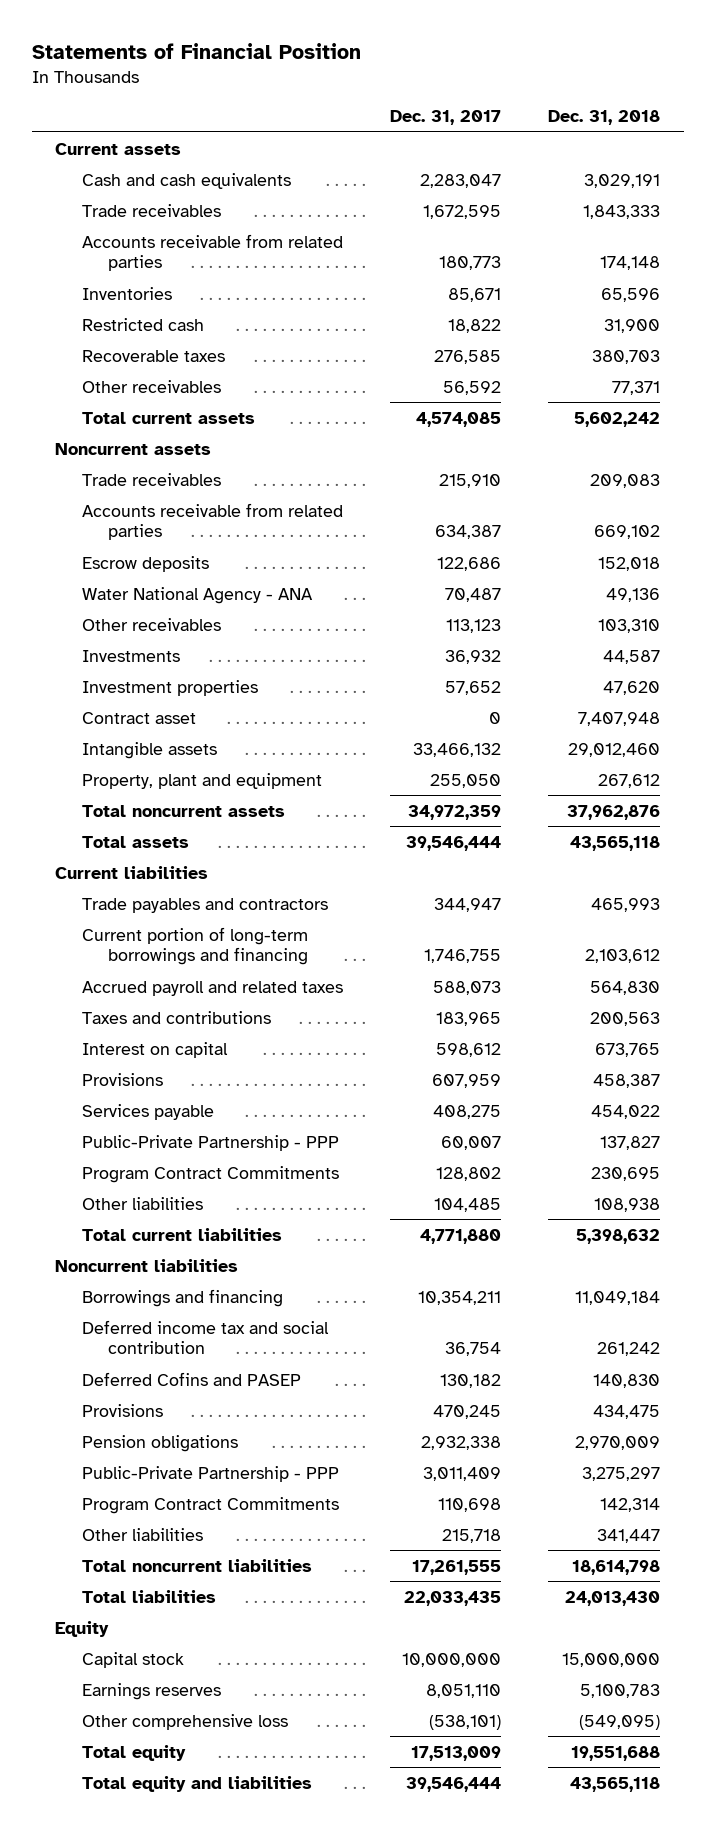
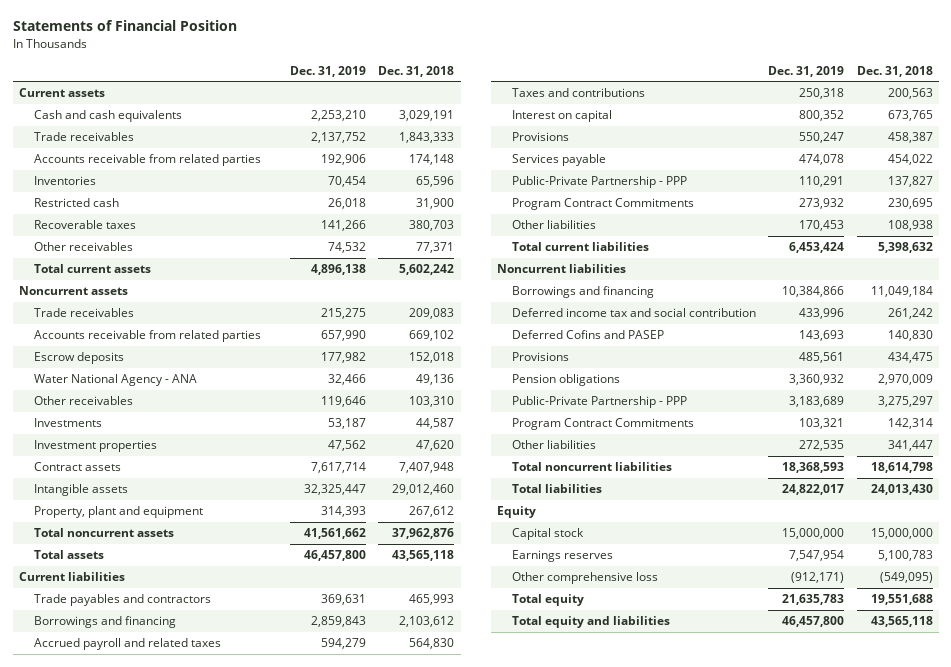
- | Dec. 31, 2017 | Dec. 31, 2018
+ | Dec. 31, 2019 | Dec. 31, 2018
- Contract asset | 0 | 7,407,948
+ Contract assets | 7,617,714 | 7,407,948
- Current portion of long-term borrowings and financing | 1,746,755 | 2,103,612
+ Borrowings and financing | 2,859,843 | 2,103,612

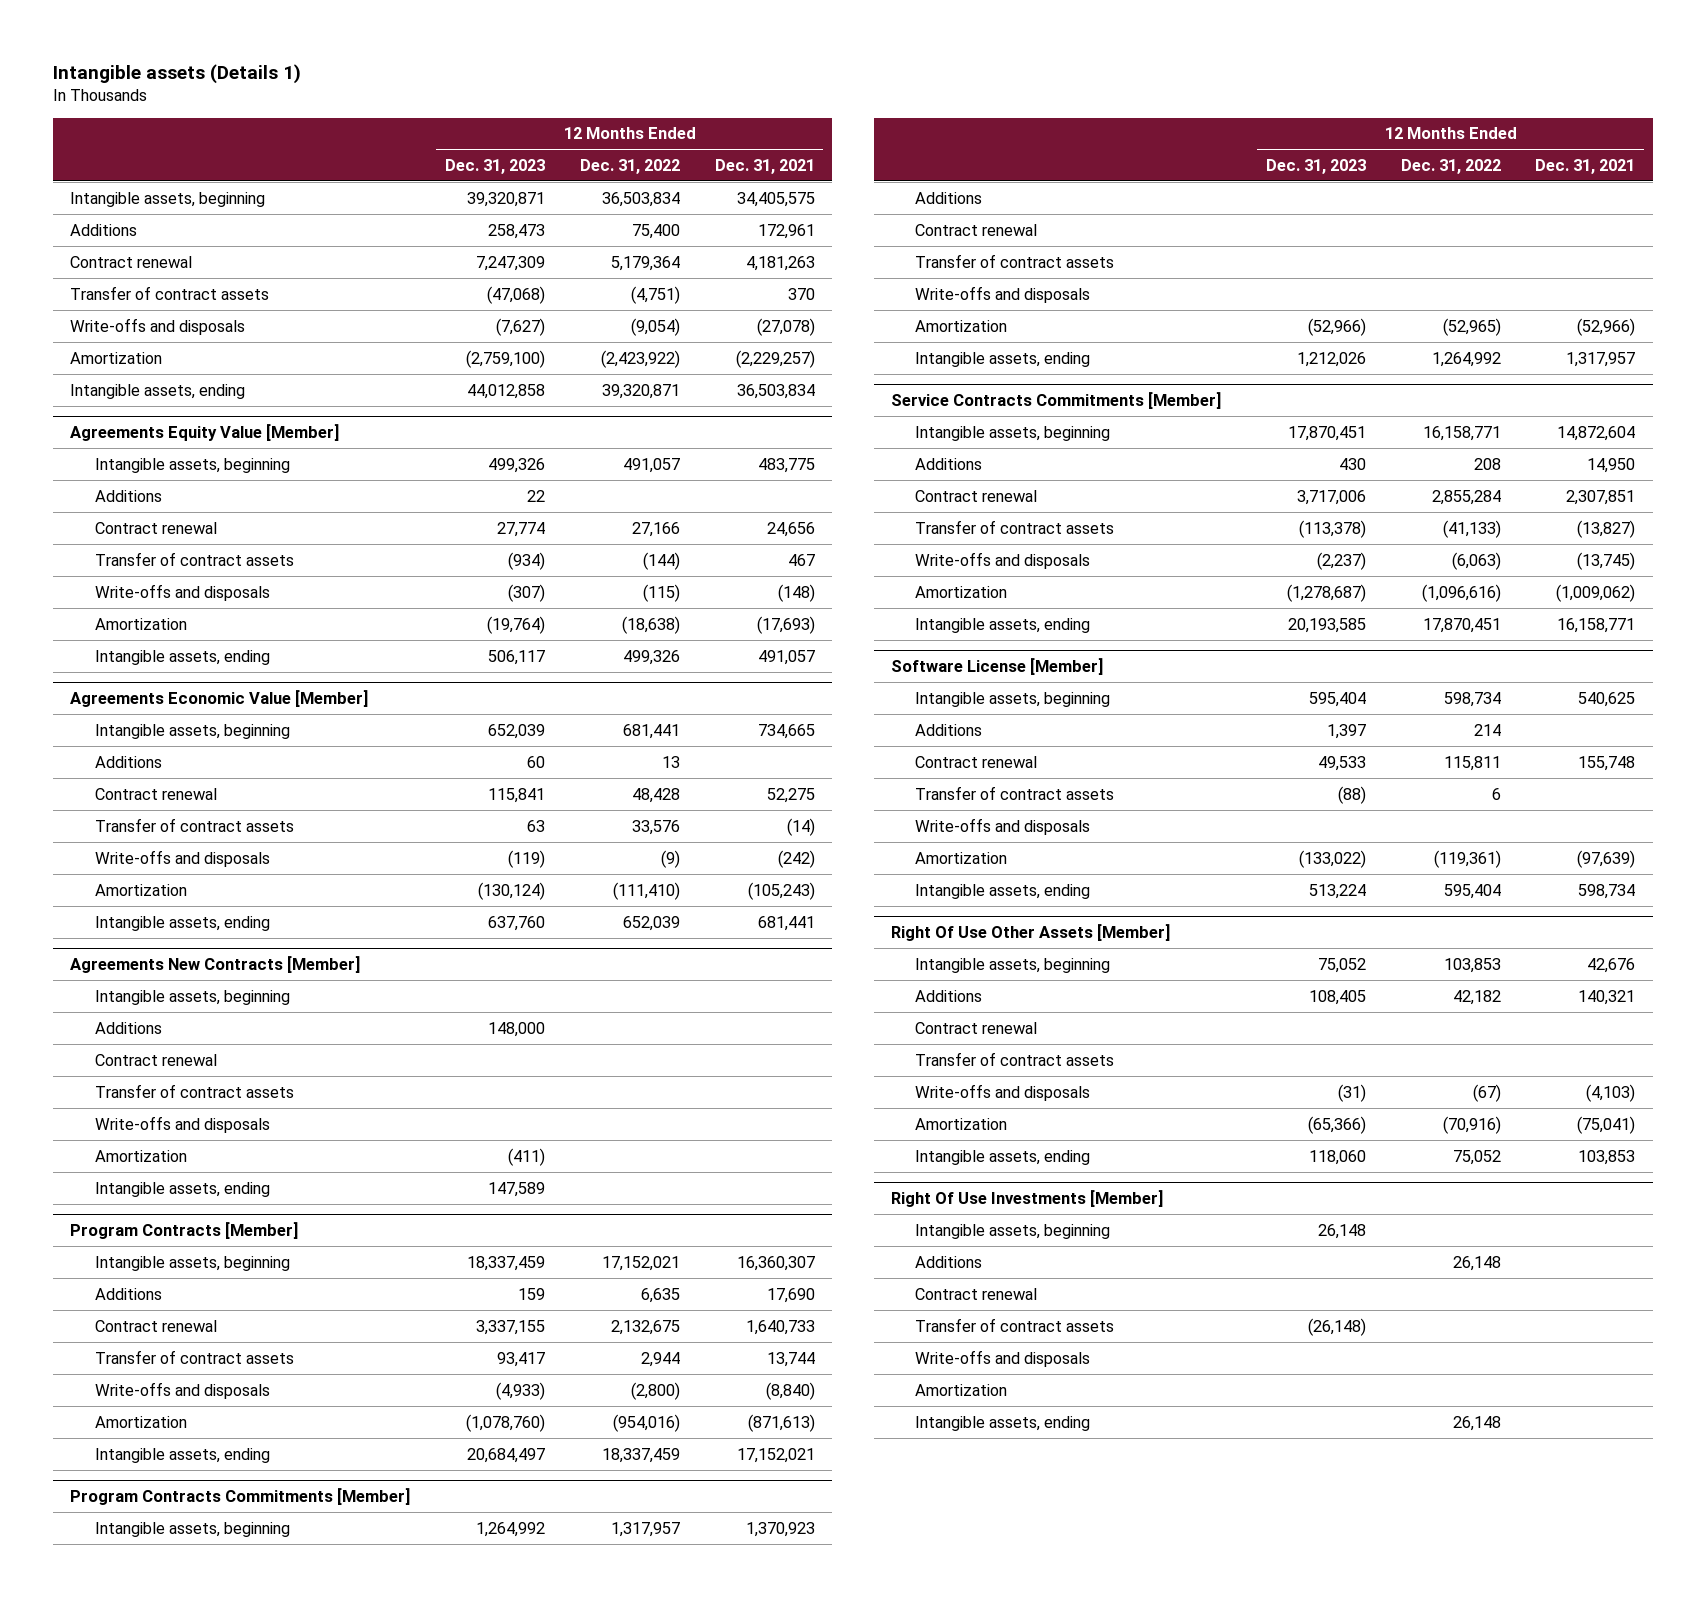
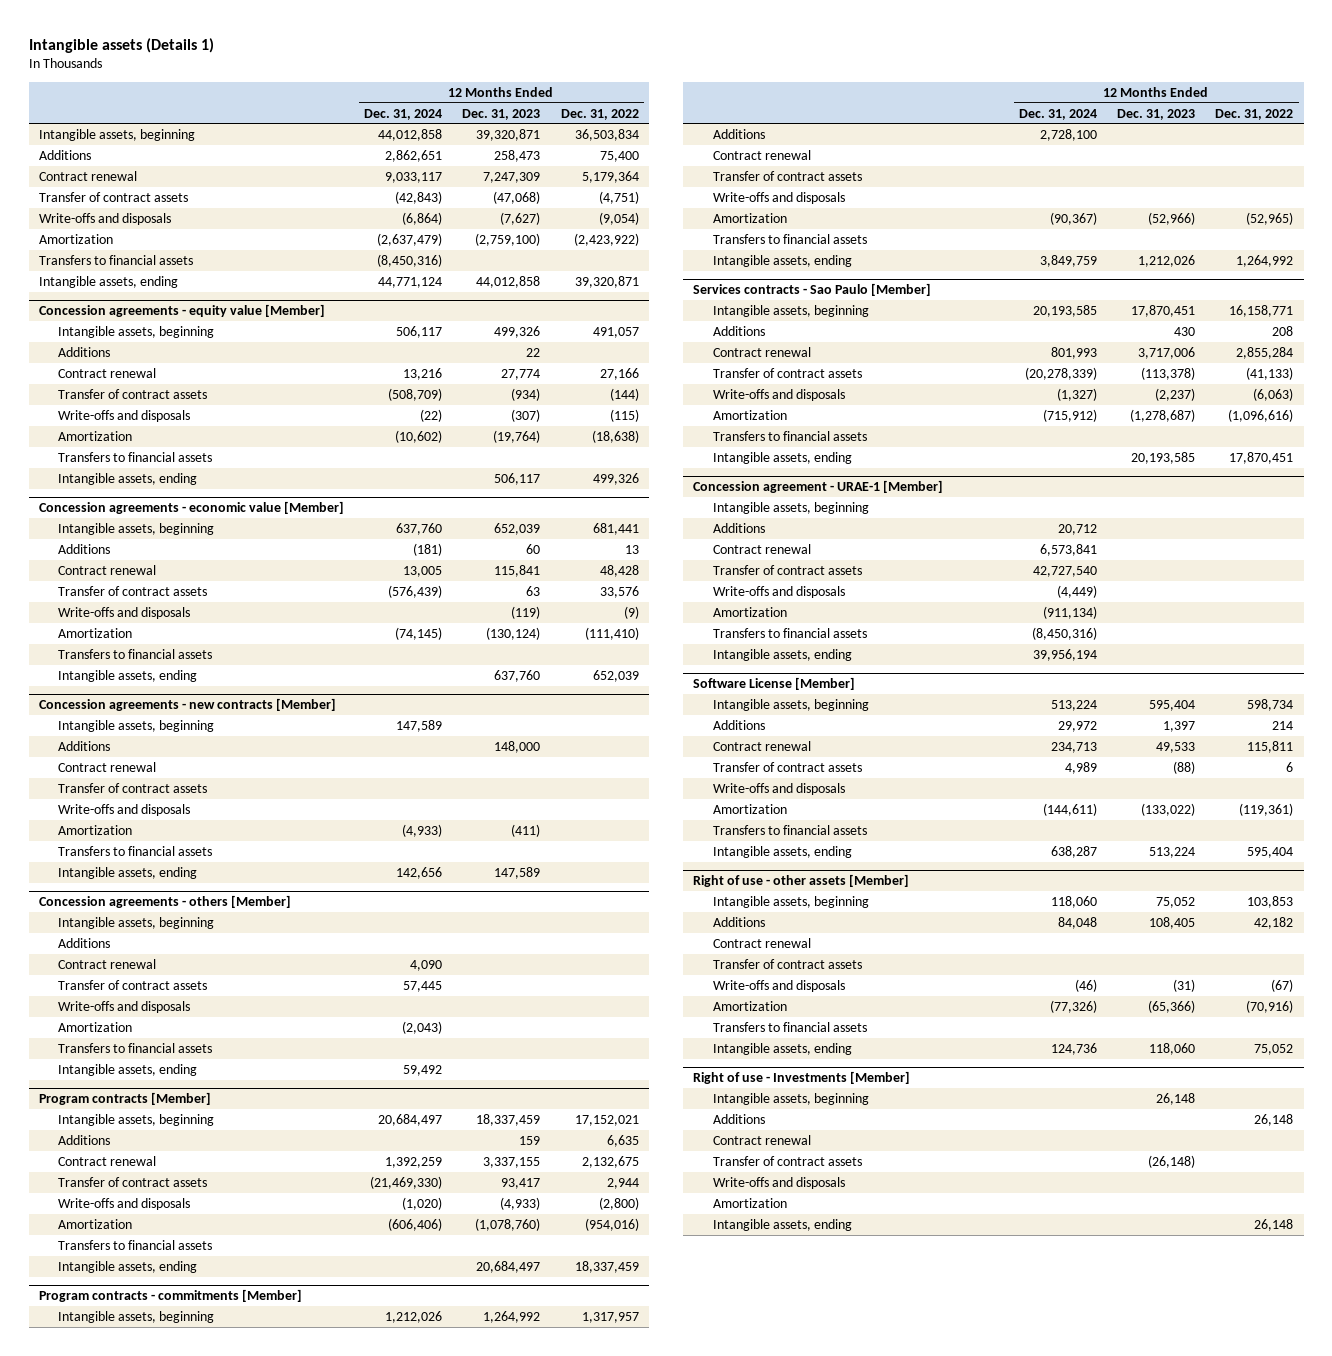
- | 12 Months Ended Dec. 31, 2023 | 12 Months Ended Dec. 31, 2022 | 12 Months Ended Dec. 31, 2021
+ | 12 Months Ended Dec. 31, 2024 | 12 Months Ended Dec. 31, 2023 | 12 Months Ended Dec. 31, 2022
+ Transfers to financial assets | (8,450,316) | |
- Agreements Equity Value [Member]
+ Concession agreements - equity value [Member]
+ Transfers to financial assets
- Agreements Economic Value [Member]
+ Concession agreements - economic value [Member]
+ Transfers to financial assets
- Agreements New Contracts [Member]
+ Concession agreements - new contracts [Member]
+ Transfers to financial assets
- Program Contracts [Member]
+ Concession agreements - others [Member]
+ Intangible assets, beginning
+ Additions
+ Contract renewal | 4,090 | |
+ Transfer of contract assets | 57,445 | |
+ Write-offs and disposals
+ Amortization | (2,043) | |
+ Transfers to financial assets
+ Intangible assets, ending | 59,492 | |
+ Program contracts [Member]
+ Transfers to financial assets
- Program Contracts Commitments [Member]
+ Program contracts - commitments [Member]
+ Transfers to financial assets
- Service Contracts Commitments [Member]
+ Services contracts - Sao Paulo [Member]
+ Transfers to financial assets
+ Concession agreement - URAE-1 [Member]
+ Intangible assets, beginning
+ Additions | 20,712 | |
+ Contract renewal | 6,573,841 | |
+ Transfer of contract assets | 42,727,540 | |
+ Write-offs and disposals | (4,449) | |
+ Amortization | (911,134) | |
+ Transfers to financial assets | (8,450,316) | |
+ Intangible assets, ending | 39,956,194 | |
@ Software License [Member]
+ Transfers to financial assets
- Right Of Use Other Assets [Member]
+ Right of use - other assets [Member]
+ Transfers to financial assets
- Right Of Use Investments [Member]
+ Right of use - Investments [Member]

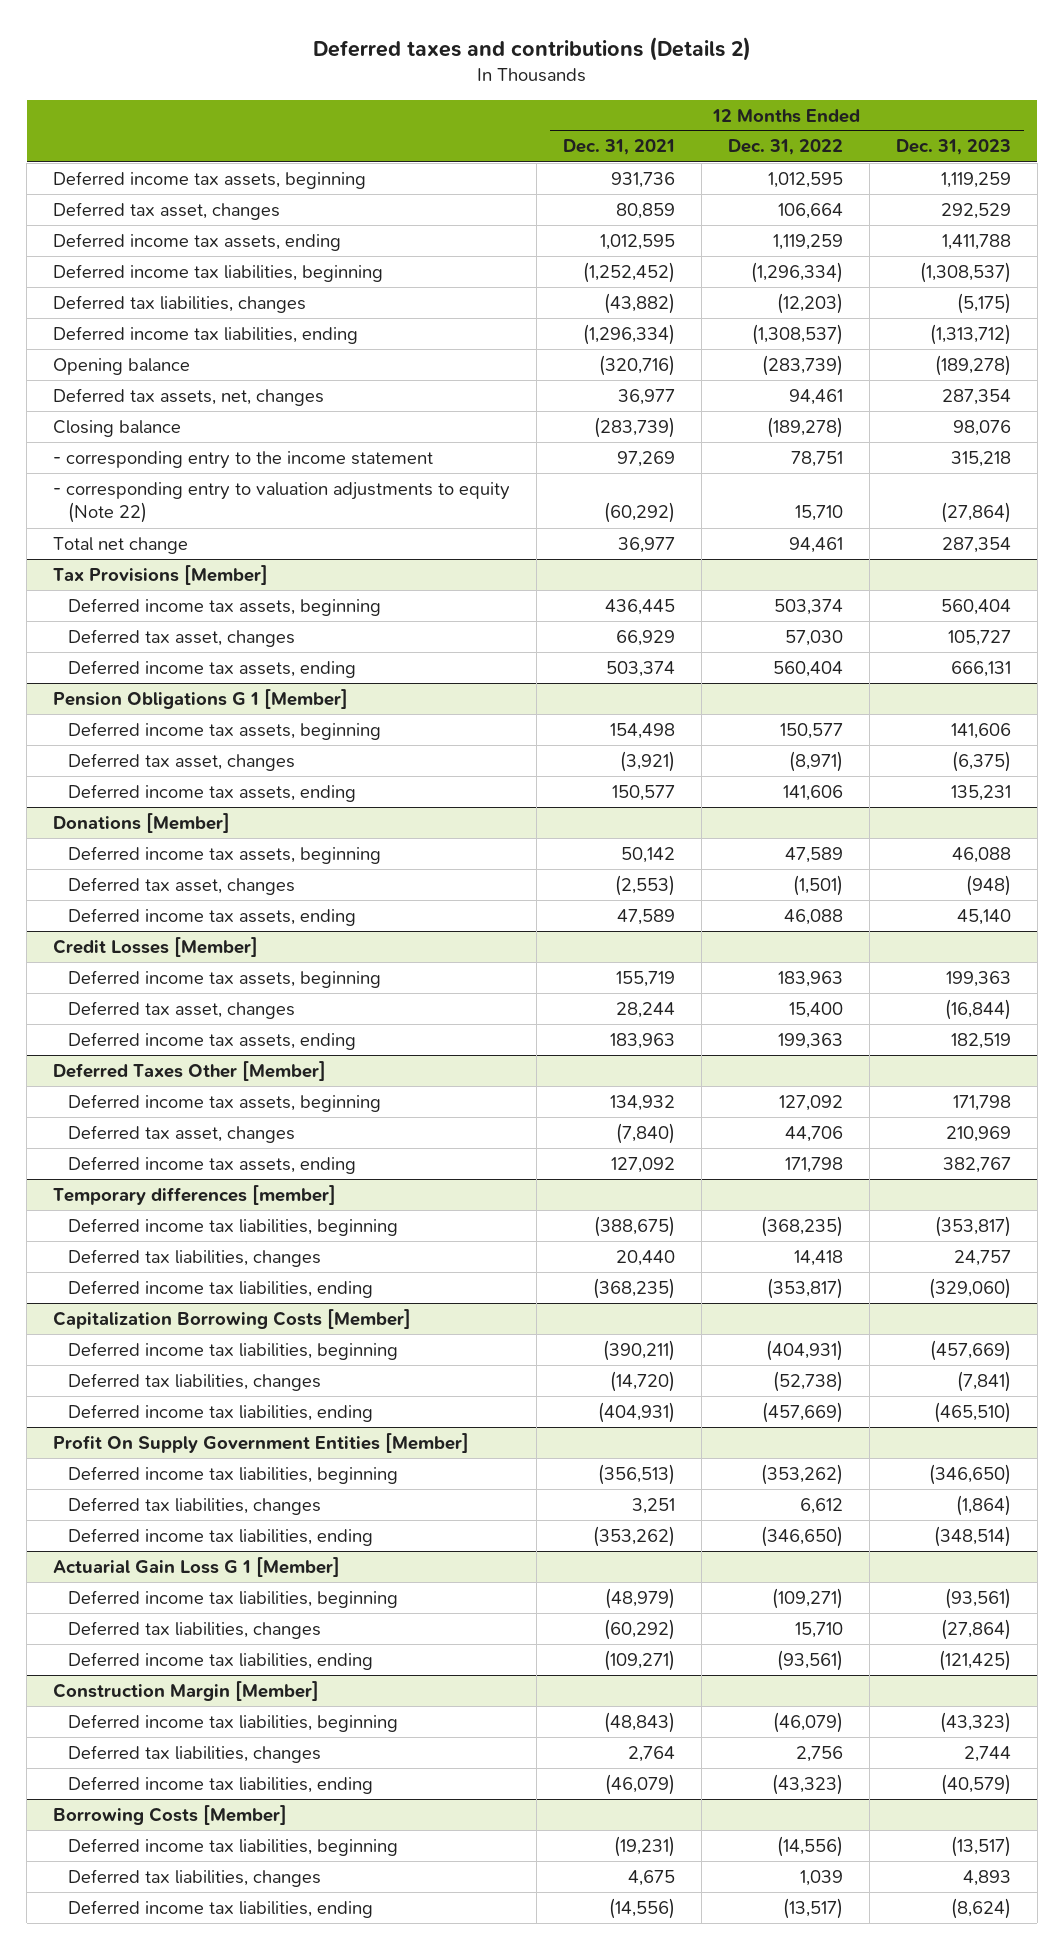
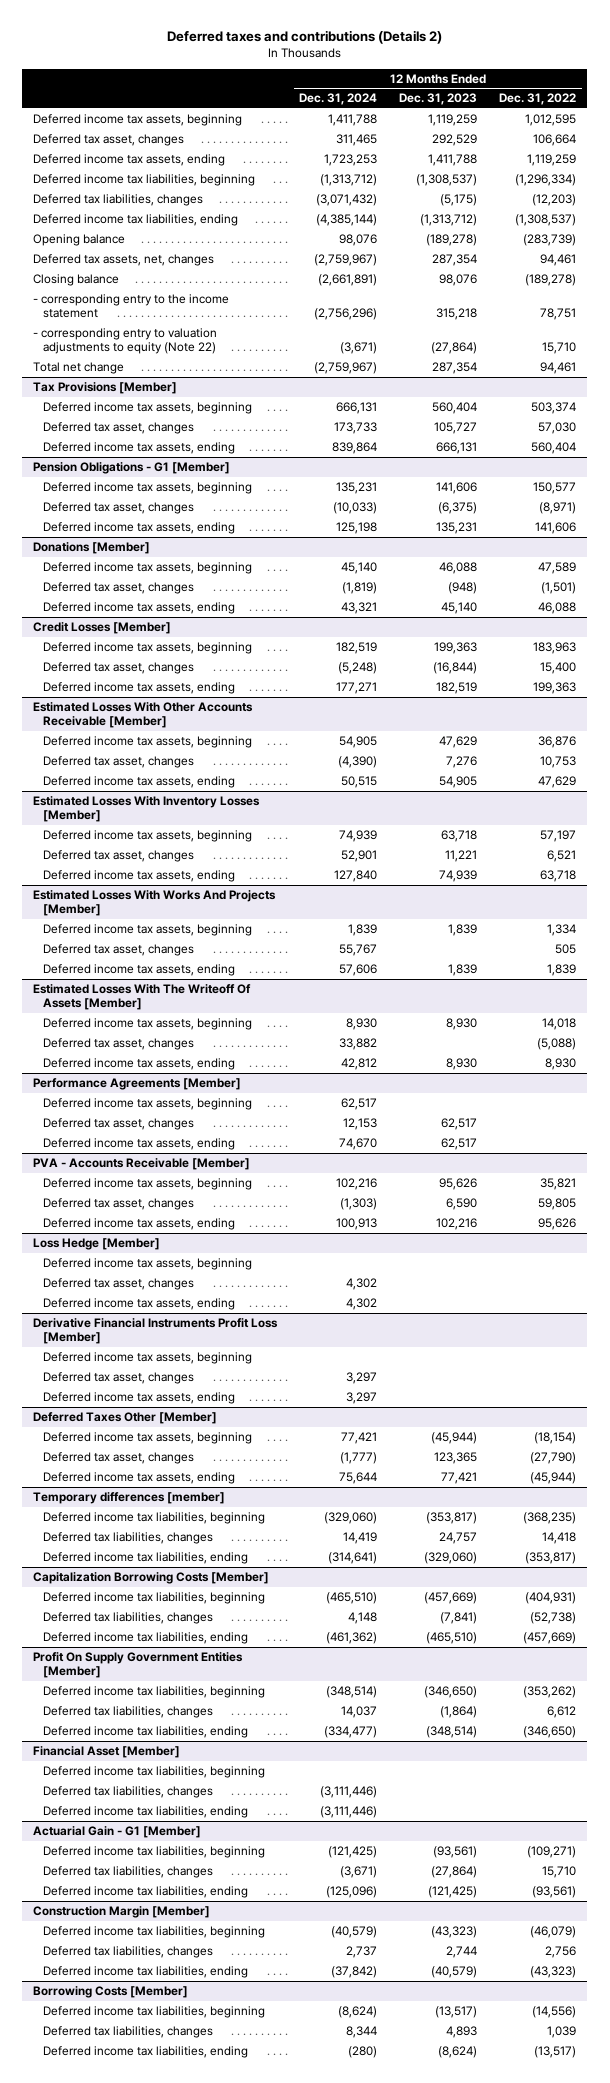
- | 12 Months Ended Dec. 31, 2021 | 12 Months Ended Dec. 31, 2022 | 12 Months Ended Dec. 31, 2023
+ | 12 Months Ended Dec. 31, 2024 | 12 Months Ended Dec. 31, 2023 | 12 Months Ended Dec. 31, 2022
- Pension Obligations G 1 [Member]
+ Pension Obligations - G1 [Member]
+ Estimated Losses With Other Accounts Receivable [Member]
+ Deferred income tax assets, beginning | 54,905 | 47,629 | 36,876
+ Deferred tax asset, changes | (4,390) | 7,276 | 10,753
+ Deferred income tax assets, ending | 50,515 | 54,905 | 47,629
+ Estimated Losses With Inventory Losses [Member]
+ Deferred income tax assets, beginning | 74,939 | 63,718 | 57,197
+ Deferred tax asset, changes | 52,901 | 11,221 | 6,521
+ Deferred income tax assets, ending | 127,840 | 74,939 | 63,718
+ Estimated Losses With Works And Projects [Member]
+ Deferred income tax assets, beginning | 1,839 | 1,839 | 1,334
+ Deferred tax asset, changes | 55,767 | | 505
+ Deferred income tax assets, ending | 57,606 | 1,839 | 1,839
+ Estimated Losses With The Writeoff Of Assets [Member]
+ Deferred income tax assets, beginning | 8,930 | 8,930 | 14,018
+ Deferred tax asset, changes | 33,882 | | (5,088)
+ Deferred income tax assets, ending | 42,812 | 8,930 | 8,930
+ Performance Agreements [Member]
+ Deferred income tax assets, beginning | 62,517 | |
+ Deferred tax asset, changes | 12,153 | 62,517 |
+ Deferred income tax assets, ending | 74,670 | 62,517 |
+ PVA - Accounts Receivable [Member]
+ Deferred income tax assets, beginning | 102,216 | 95,626 | 35,821
+ Deferred tax asset, changes | (1,303) | 6,590 | 59,805
+ Deferred income tax assets, ending | 100,913 | 102,216 | 95,626
+ Loss Hedge [Member]
+ Deferred income tax assets, beginning
+ Deferred tax asset, changes | 4,302 | |
+ Deferred income tax assets, ending | 4,302 | |
+ Derivative Financial Instruments Profit Loss [Member]
+ Deferred income tax assets, beginning
+ Deferred tax asset, changes | 3,297 | |
+ Deferred income tax assets, ending | 3,297 | |
@ Deferred Taxes Other [Member]
- Deferred income tax assets, beginning | 134,932 | 127,092 | 171,798
- Deferred tax asset, changes | (7,840) | 44,706 | 210,969
- Deferred income tax assets, ending | 127,092 | 171,798 | 382,767
+ Deferred income tax assets, beginning | 77,421 | (45,944) | (18,154)
+ Deferred tax asset, changes | (1,777) | 123,365 | (27,790)
+ Deferred income tax assets, ending | 75,644 | 77,421 | (45,944)
- Actuarial Gain Loss G 1 [Member]
+ Financial Asset [Member]
+ Deferred income tax liabilities, beginning
+ Deferred tax liabilities, changes | (3,111,446) | |
+ Deferred income tax liabilities, ending | (3,111,446) | |
+ Actuarial Gain - G1 [Member]

